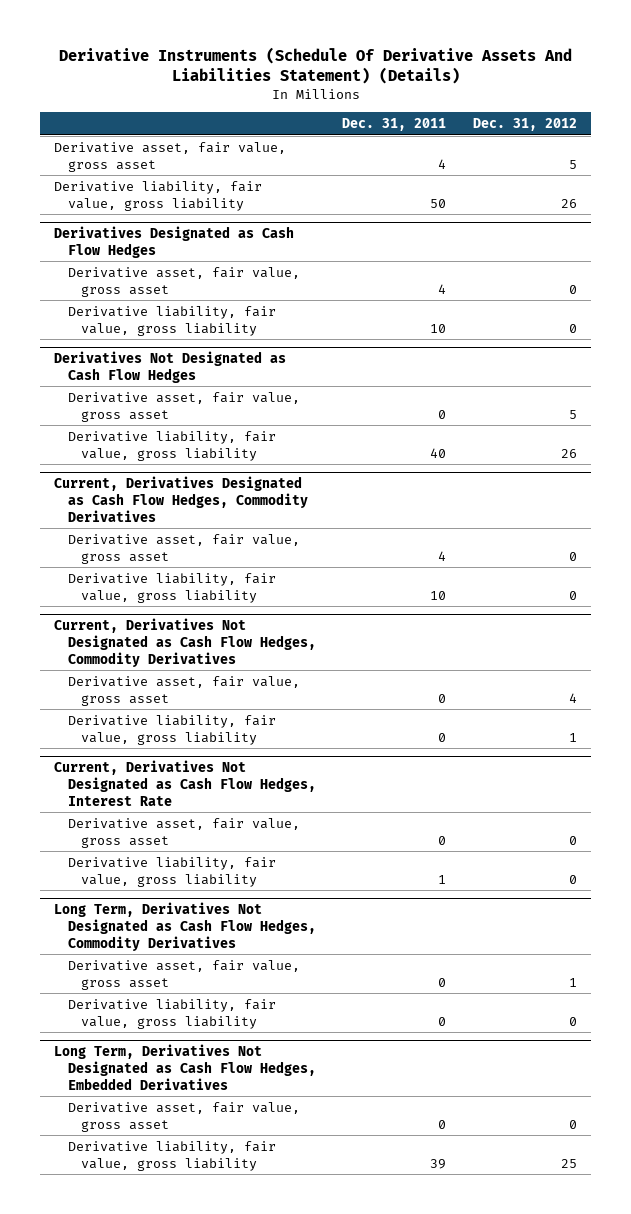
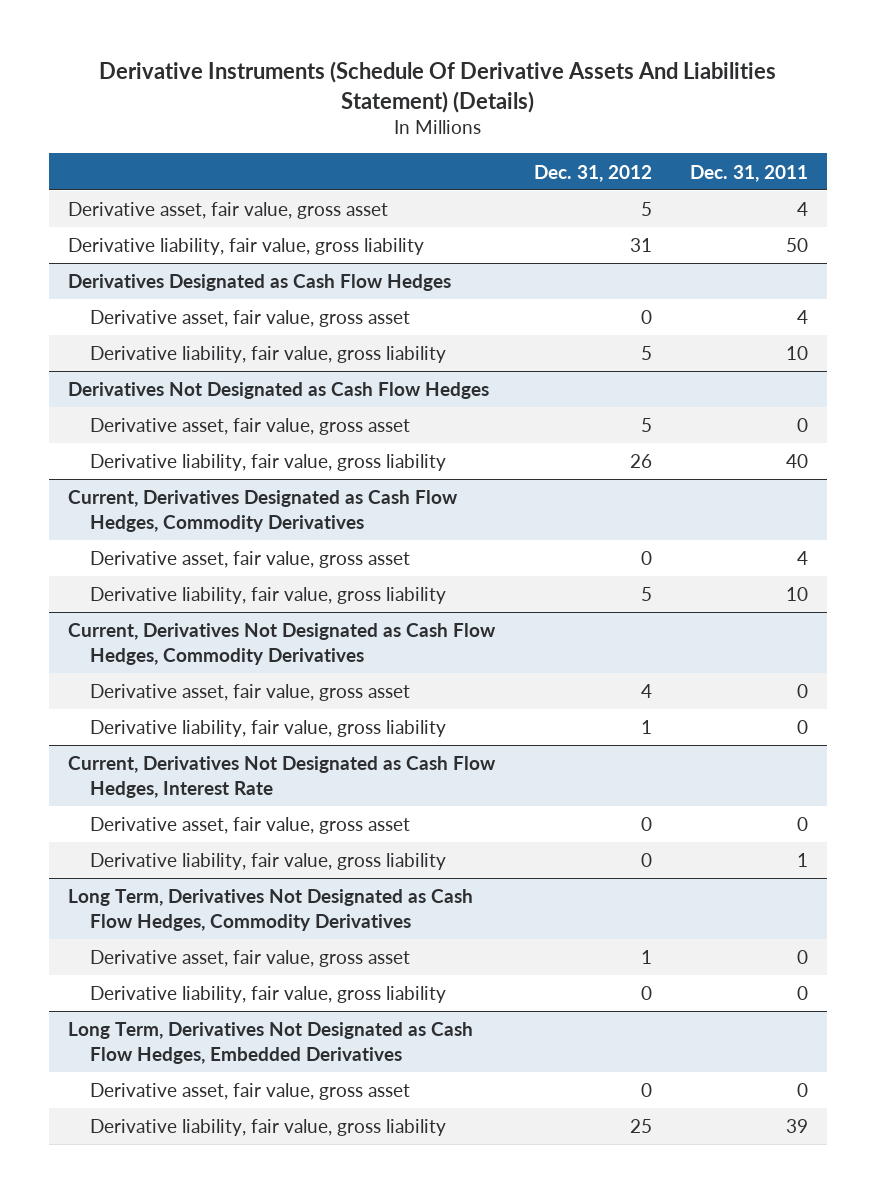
- | Dec. 31, 2011 | Dec. 31, 2012
+ | Dec. 31, 2012 | Dec. 31, 2011
- Derivative liability, fair value, gross liability | 50 | 26
+ Derivative liability, fair value, gross liability | 31 | 50
@ Derivatives Designated as Cash Flow Hedges
- Derivative liability, fair value, gross liability | 10 | 0
+ Derivative liability, fair value, gross liability | 5 | 10
@ Current, Derivatives Designated as Cash Flow Hedges, Commodity Derivatives
- Derivative liability, fair value, gross liability | 10 | 0
+ Derivative liability, fair value, gross liability | 5 | 10

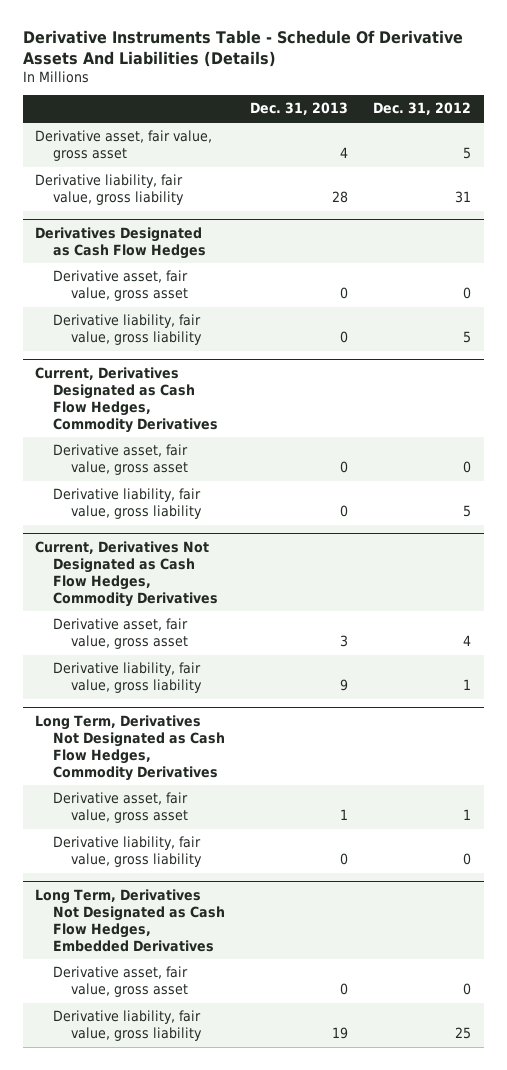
- Derivative Instruments (Schedule Of Derivative Assets And Liabilities Statement) (Details)
+ Derivative Instruments Table - Schedule Of Derivative Assets And Liabilities (Details)
- | Dec. 31, 2012 | Dec. 31, 2011
+ | Dec. 31, 2013 | Dec. 31, 2012
- Derivatives Not Designated as Cash Flow Hedges
- Derivative asset, fair value, gross asset | 5 | 0
- Derivative liability, fair value, gross liability | 26 | 40
- Current, Derivatives Not Designated as Cash Flow Hedges, Interest Rate
- Derivative asset, fair value, gross asset | 0 | 0
- Derivative liability, fair value, gross liability | 0 | 1

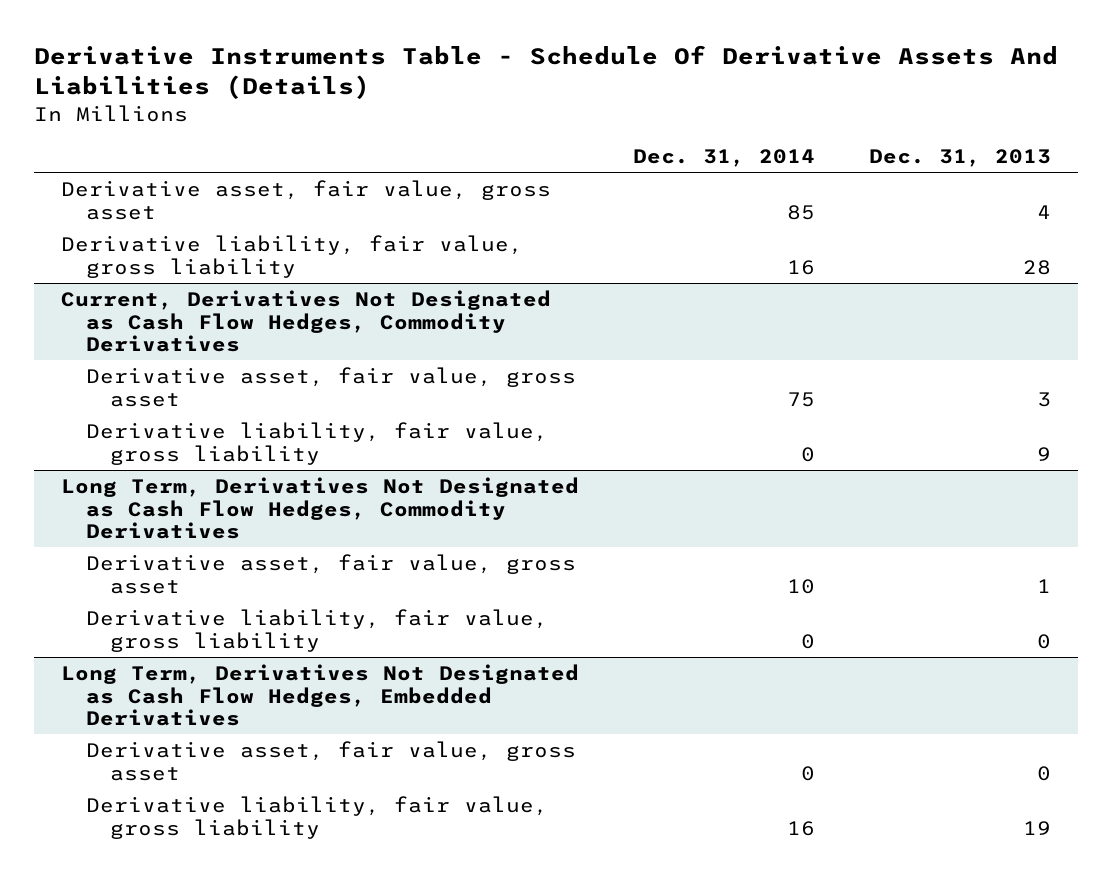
- | Dec. 31, 2013 | Dec. 31, 2012
+ | Dec. 31, 2014 | Dec. 31, 2013
- Derivatives Designated as Cash Flow Hedges
- Derivative asset, fair value, gross asset | 0 | 0
- Derivative liability, fair value, gross liability | 0 | 5
- Current, Derivatives Designated as Cash Flow Hedges, Commodity Derivatives
- Derivative asset, fair value, gross asset | 0 | 0
- Derivative liability, fair value, gross liability | 0 | 5

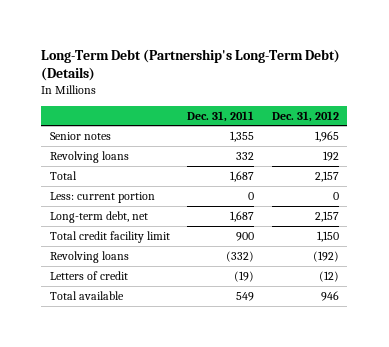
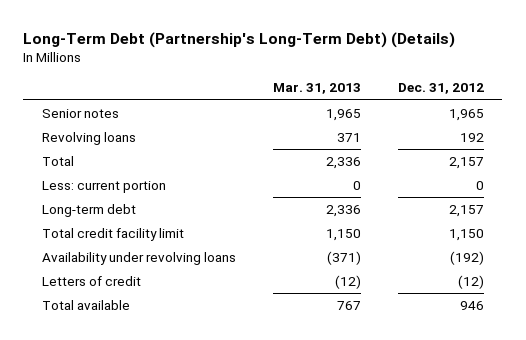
- | Dec. 31, 2011 | Dec. 31, 2012
+ | Mar. 31, 2013 | Dec. 31, 2012
- Long-term debt, net | 1,687 | 2,157
+ Long-term debt | 2,336 | 2,157
- Revolving loans | (332) | (192)
+ Availability under revolving loans | (371) | (192)

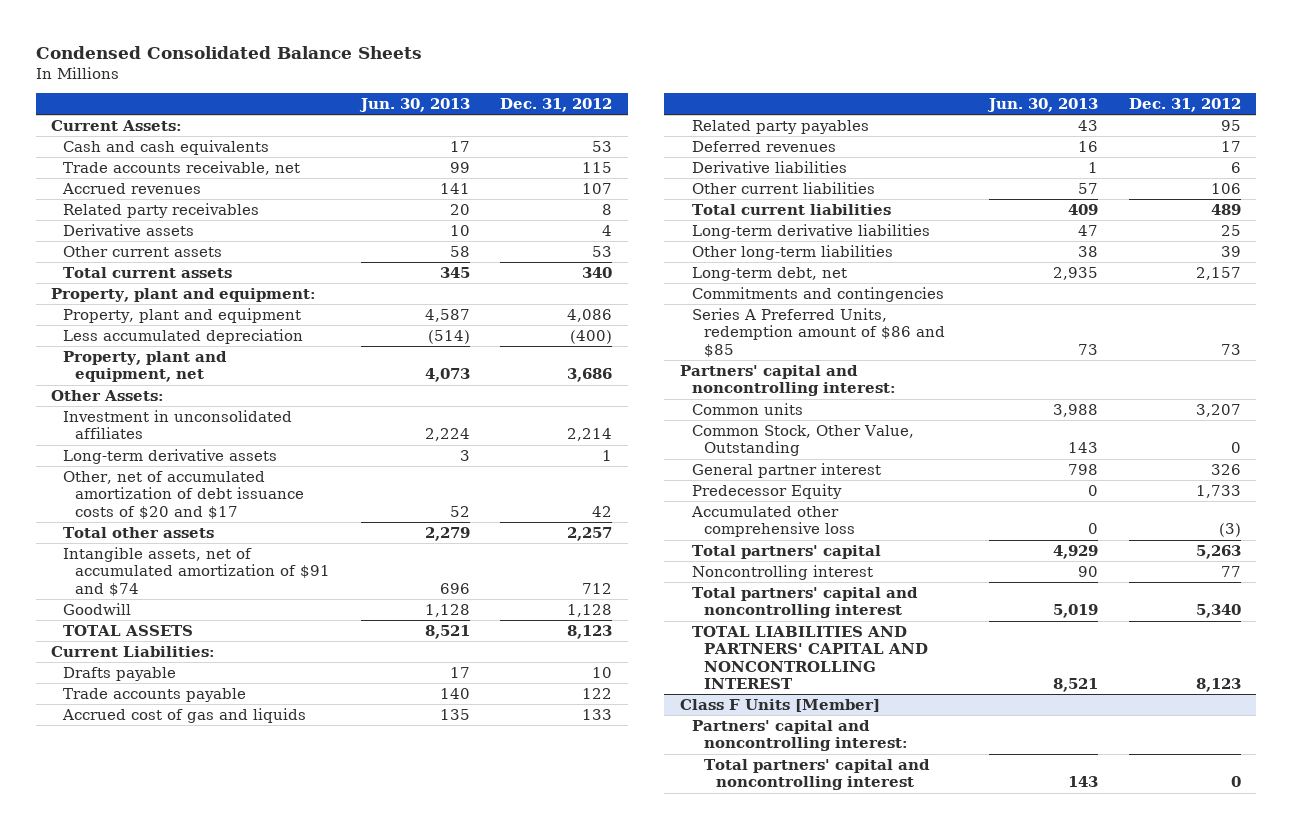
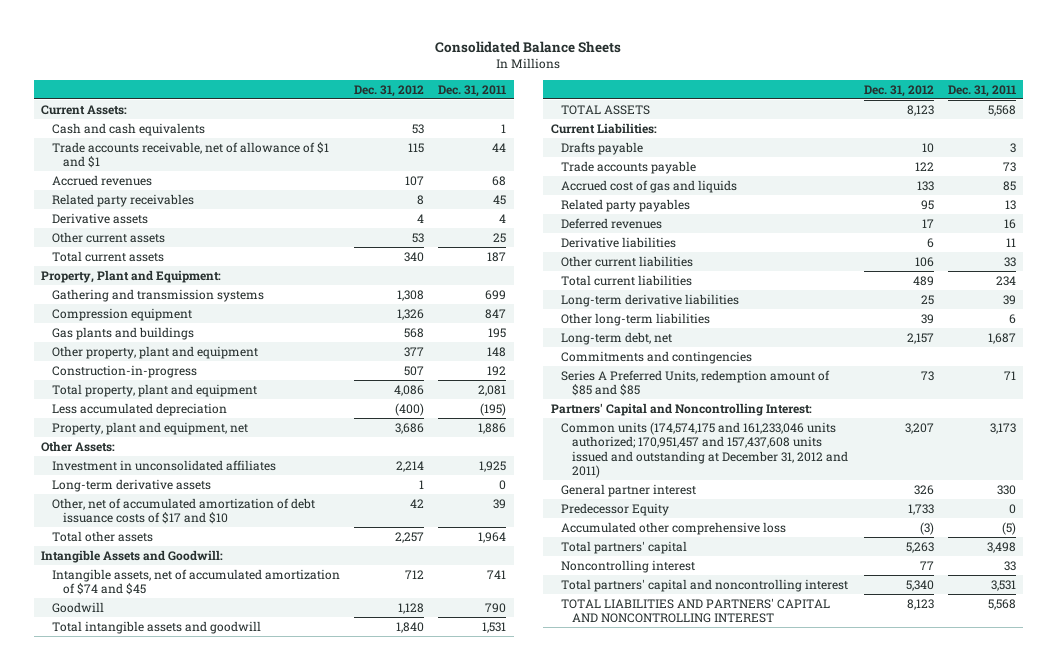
- Condensed Consolidated Balance Sheets
+ Consolidated Balance Sheets
- | Jun. 30, 2013 | Dec. 31, 2012
+ | Dec. 31, 2012 | Dec. 31, 2011
- Trade accounts receivable, net | 99 | 115
+ Trade accounts receivable, net of allowance of $1 and $1 | 115 | 44
- Property, plant and equipment:
- Property, plant and equipment | 4,587 | 4,086
+ Property, Plant and Equipment:
+ Gathering and transmission systems | 1,308 | 699
+ Compression equipment | 1,326 | 847
+ Gas plants and buildings | 568 | 195
+ Other property, plant and equipment | 377 | 148
+ Construction-in-progress | 507 | 192
+ Total property, plant and equipment | 4,086 | 2,081
- Other, net of accumulated amortization of debt issuance costs of $20 and $17 | 52 | 42
+ Other, net of accumulated amortization of debt issuance costs of $17 and $10 | 42 | 39
- Intangible assets, net of accumulated amortization of $91 and $74 | 696 | 712
+ Intangible Assets and Goodwill:
+ Intangible assets, net of accumulated amortization of $74 and $45 | 712 | 741
+ Total intangible assets and goodwill | 1,840 | 1,531
- Series A Preferred Units, redemption amount of $86 and $85 | 73 | 73
- Partners' capital and noncontrolling interest:
- Common units | 3,988 | 3,207
- Common Stock, Other Value, Outstanding | 143 | 0
+ Series A Preferred Units, redemption amount of $85 and $85 | 73 | 71
+ Partners' Capital and Noncontrolling Interest:
+ Common units (174,574,175 and 161,233,046 units authorized; 170,951,457 and 157,437,608 units issued and outstanding at December 31, 2012 and 2011) | 3,207 | 3,173
- Class F Units [Member]
- Partners' capital and noncontrolling interest:
- Total partners' capital and noncontrolling interest | 143 | 0

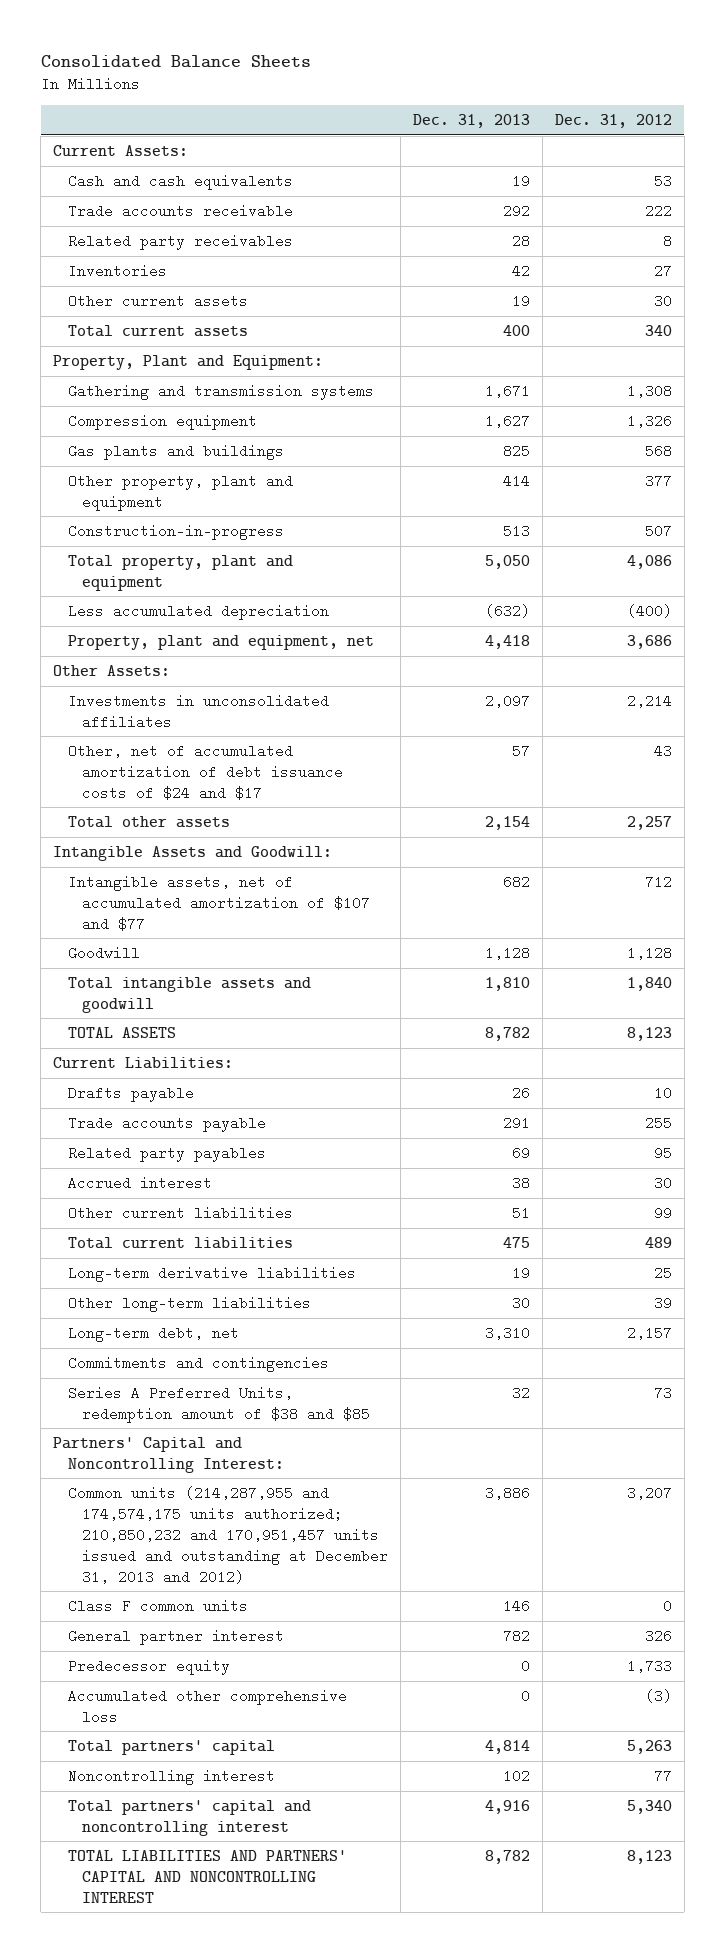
- | Dec. 31, 2012 | Dec. 31, 2011
+ | Dec. 31, 2013 | Dec. 31, 2012
- Trade accounts receivable, net of allowance of $1 and $1 | 115 | 44
- Accrued revenues | 107 | 68
+ Trade accounts receivable | 292 | 222
- Derivative assets | 4 | 4
- Other current assets | 53 | 25
+ Inventories | 42 | 27
+ Other current assets | 19 | 30
- Investment in unconsolidated affiliates | 2,214 | 1,925
- Long-term derivative assets | 1 | 0
- Other, net of accumulated amortization of debt issuance costs of $17 and $10 | 42 | 39
+ Investments in unconsolidated affiliates | 2,097 | 2,214
+ Other, net of accumulated amortization of debt issuance costs of $24 and $17 | 57 | 43
- Intangible assets, net of accumulated amortization of $74 and $45 | 712 | 741
+ Intangible assets, net of accumulated amortization of $107 and $77 | 682 | 712
- Trade accounts payable | 122 | 73
- Accrued cost of gas and liquids | 133 | 85
+ Trade accounts payable | 291 | 255
- Deferred revenues | 17 | 16
- Derivative liabilities | 6 | 11
- Other current liabilities | 106 | 33
+ Accrued interest | 38 | 30
+ Other current liabilities | 51 | 99
- Series A Preferred Units, redemption amount of $85 and $85 | 73 | 71
+ Series A Preferred Units, redemption amount of $38 and $85 | 32 | 73
- Common units (174,574,175 and 161,233,046 units authorized; 170,951,457 and 157,437,608 units issued and outstanding at December 31, 2012 and 2011) | 3,207 | 3,173
+ Common units (214,287,955 and 174,574,175 units authorized; 210,850,232 and 170,951,457 units issued and outstanding at December 31, 2013 and 2012) | 3,886 | 3,207
+ Class F common units | 146 | 0
- Predecessor Equity | 1,733 | 0
+ Predecessor equity | 0 | 1,733

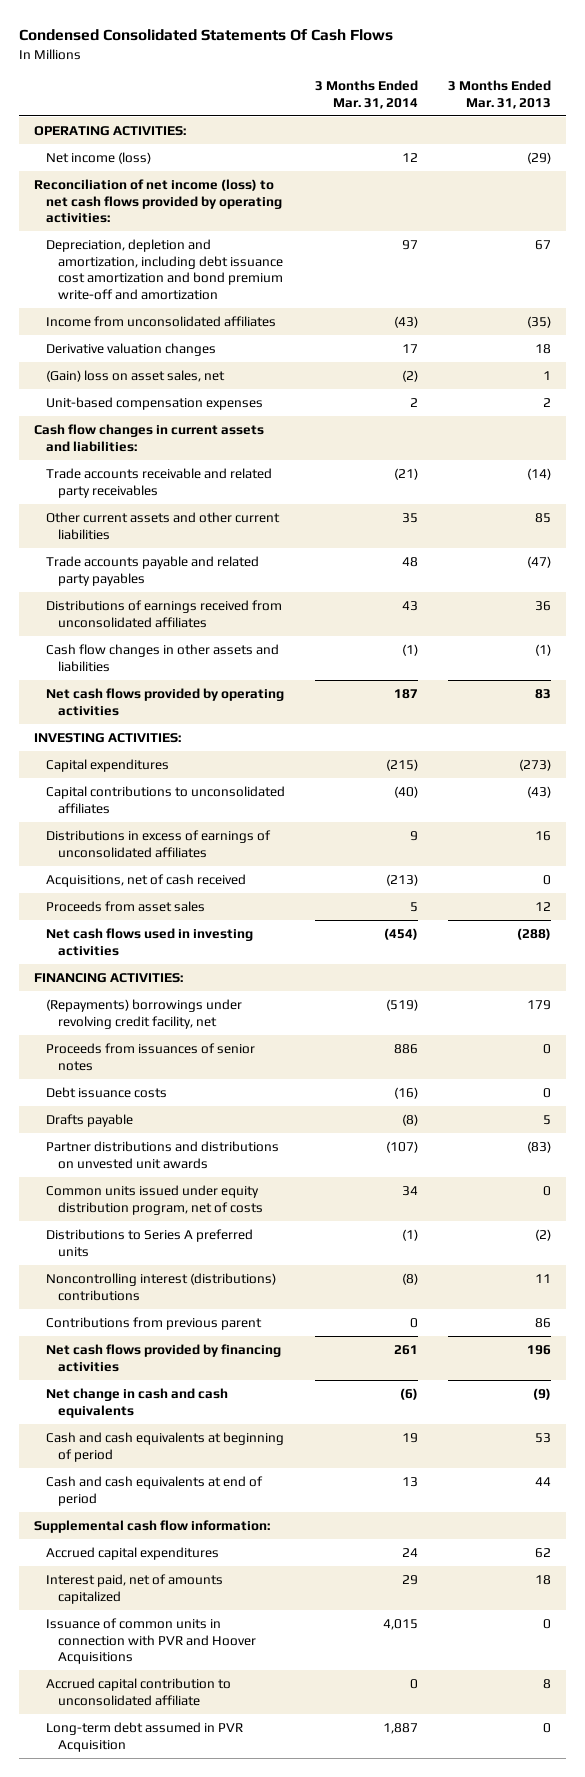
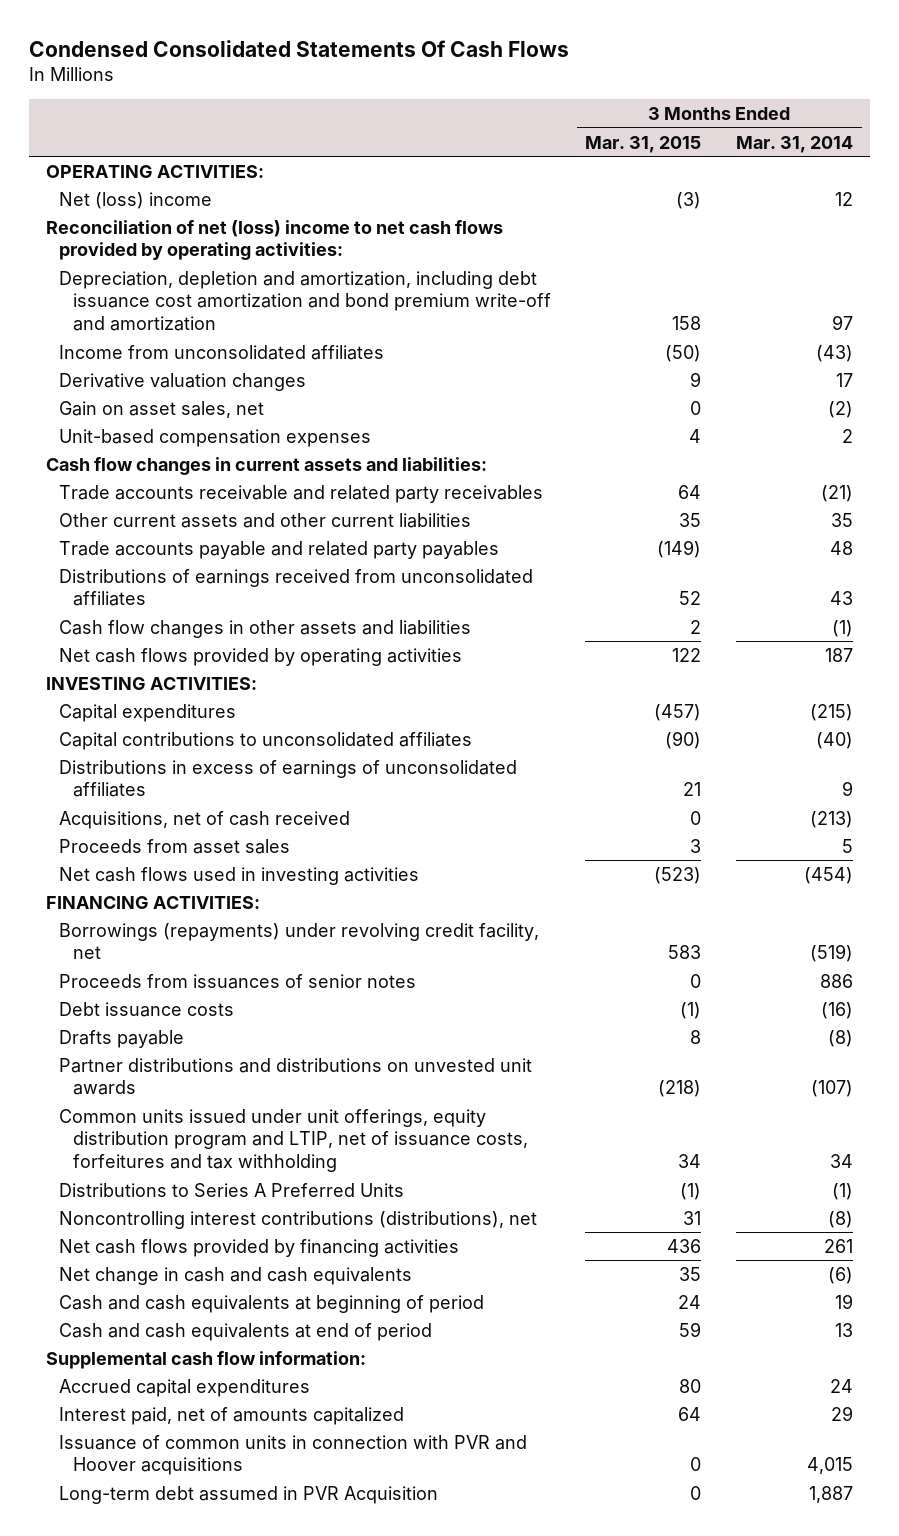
- | 3 Months Ended Mar. 31, 2014 | 3 Months Ended Mar. 31, 2013
+ | 3 Months Ended Mar. 31, 2015 | 3 Months Ended Mar. 31, 2014
- Net income (loss) | 12 | (29)
- Reconciliation of net income (loss) to net cash flows provided by operating activities:
+ Net (loss) income | (3) | 12
+ Reconciliation of net (loss) income to net cash flows provided by operating activities:
- (Gain) loss on asset sales, net | (2) | 1
+ Gain on asset sales, net | 0 | (2)
- (Repayments) borrowings under revolving credit facility, net | (519) | 179
+ Borrowings (repayments) under revolving credit facility, net | 583 | (519)
- Common units issued under equity distribution program, net of costs | 34 | 0
- Distributions to Series A preferred units | (1) | (2)
- Noncontrolling interest (distributions) contributions | (8) | 11
- Contributions from previous parent | 0 | 86
+ Common units issued under unit offerings, equity distribution program and LTIP, net of issuance costs, forfeitures and tax withholding | 34 | 34
+ Distributions to Series A Preferred Units | (1) | (1)
+ Noncontrolling interest contributions (distributions), net | 31 | (8)
- Issuance of common units in connection with PVR and Hoover Acquisitions | 4,015 | 0
- Accrued capital contribution to unconsolidated affiliate | 0 | 8
+ Issuance of common units in connection with PVR and Hoover acquisitions | 0 | 4,015

